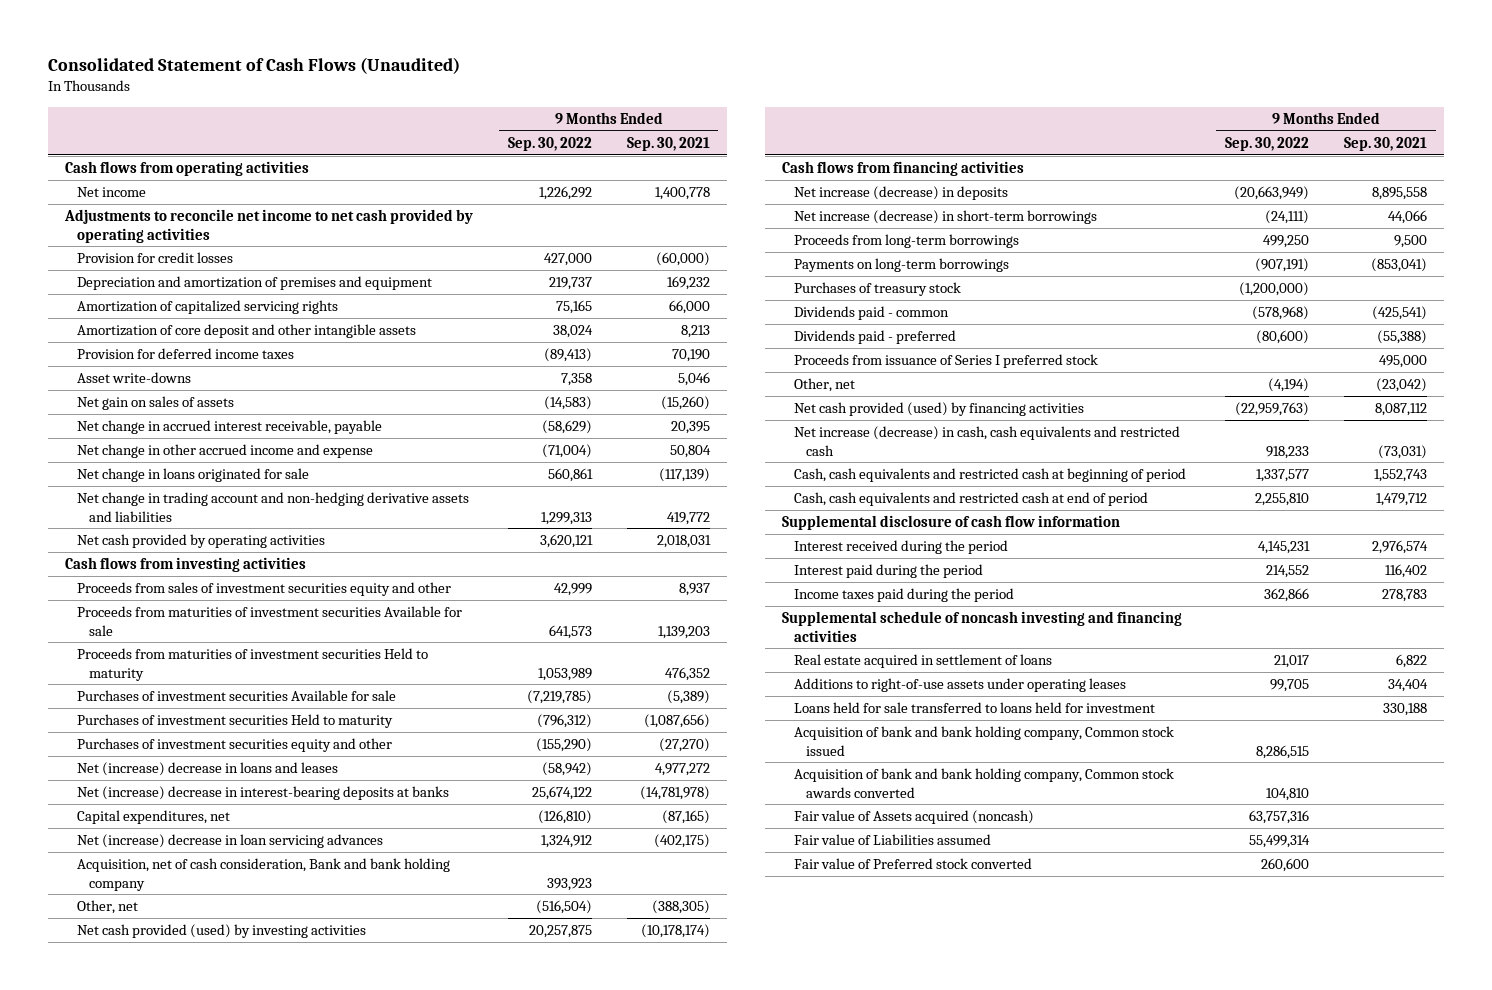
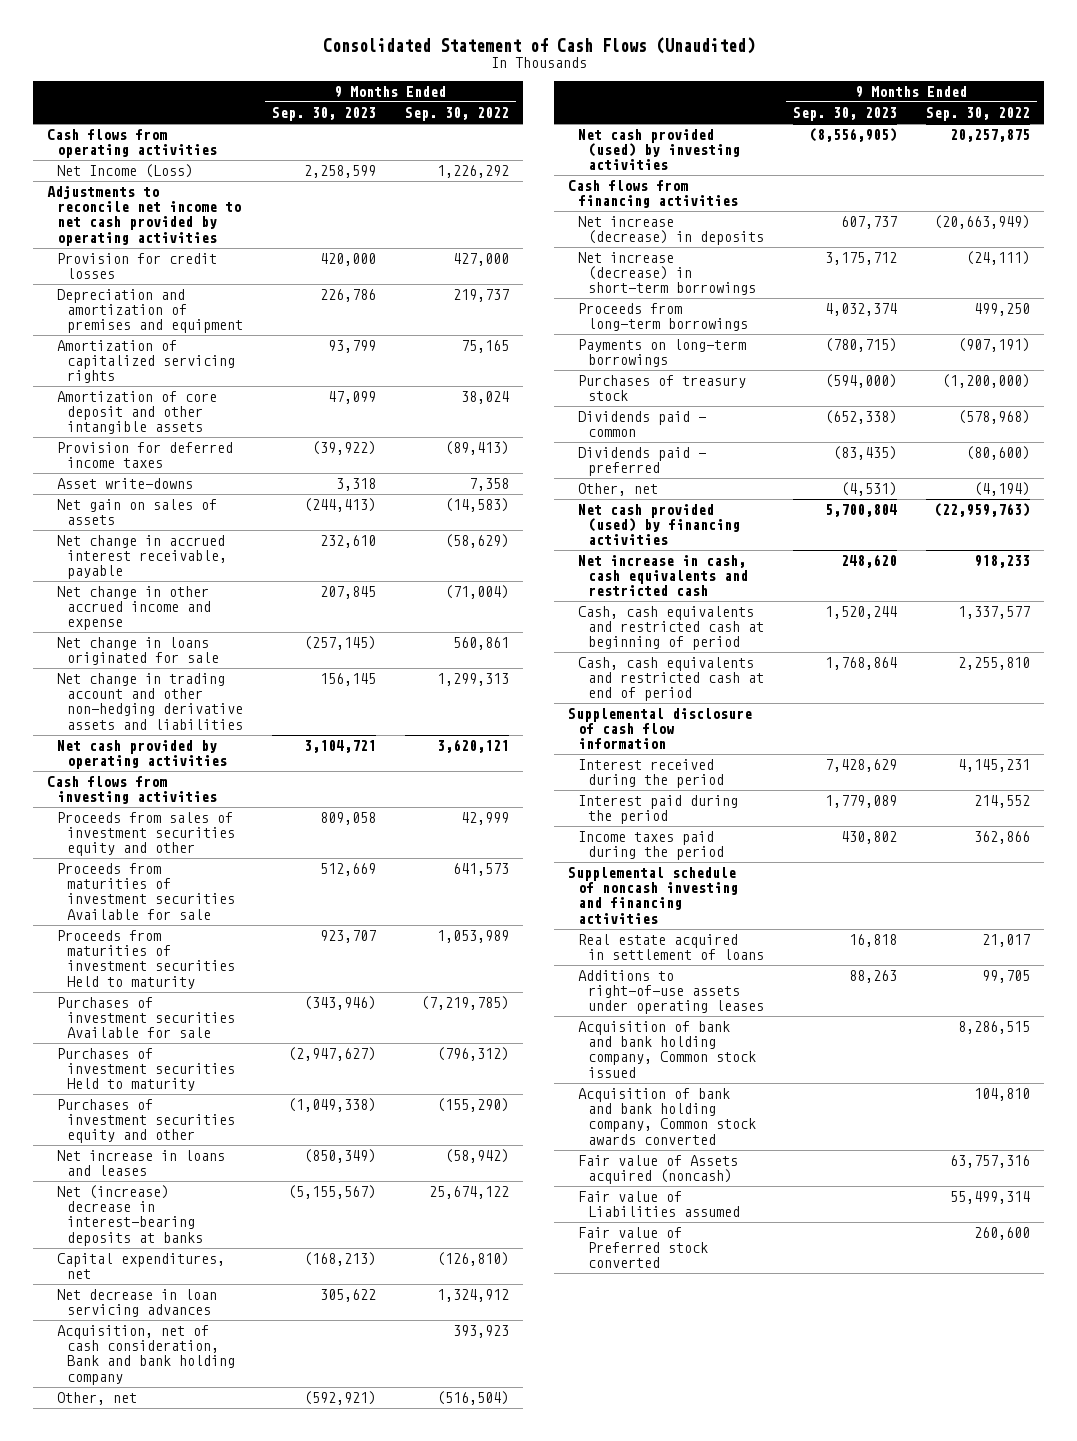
- | 9 Months Ended Sep. 30, 2022 | 9 Months Ended Sep. 30, 2021
+ | 9 Months Ended Sep. 30, 2023 | 9 Months Ended Sep. 30, 2022
- Net income | 1,226,292 | 1,400,778
+ Net Income (Loss) | 2,258,599 | 1,226,292
- Net change in trading account and non-hedging derivative assets and liabilities | 1,299,313 | 419,772
+ Net change in trading account and other non-hedging derivative assets and liabilities | 156,145 | 1,299,313
- Net (increase) decrease in loans and leases | (58,942) | 4,977,272
+ Net increase in loans and leases | (850,349) | (58,942)
- Net (increase) decrease in loan servicing advances | 1,324,912 | (402,175)
+ Net decrease in loan servicing advances | 305,622 | 1,324,912
- Proceeds from issuance of Series I preferred stock | | 495,000
- Net increase (decrease) in cash, cash equivalents and restricted cash | 918,233 | (73,031)
+ Net increase in cash, cash equivalents and restricted cash | 248,620 | 918,233
- Loans held for sale transferred to loans held for investment | | 330,188

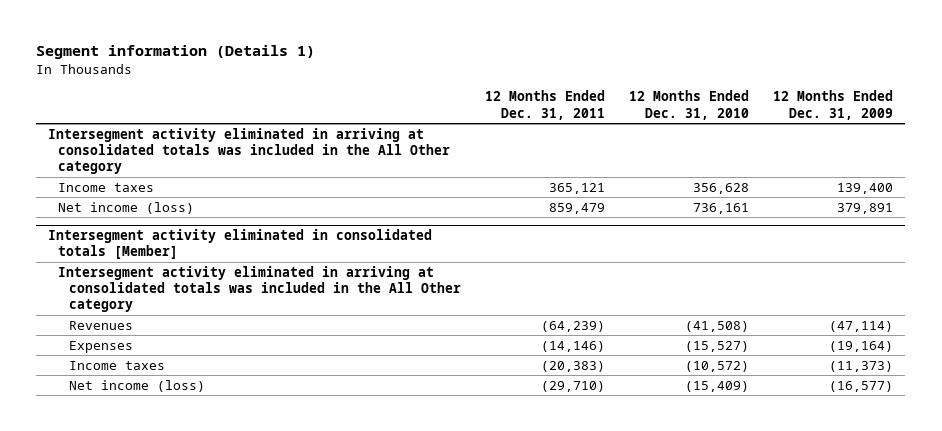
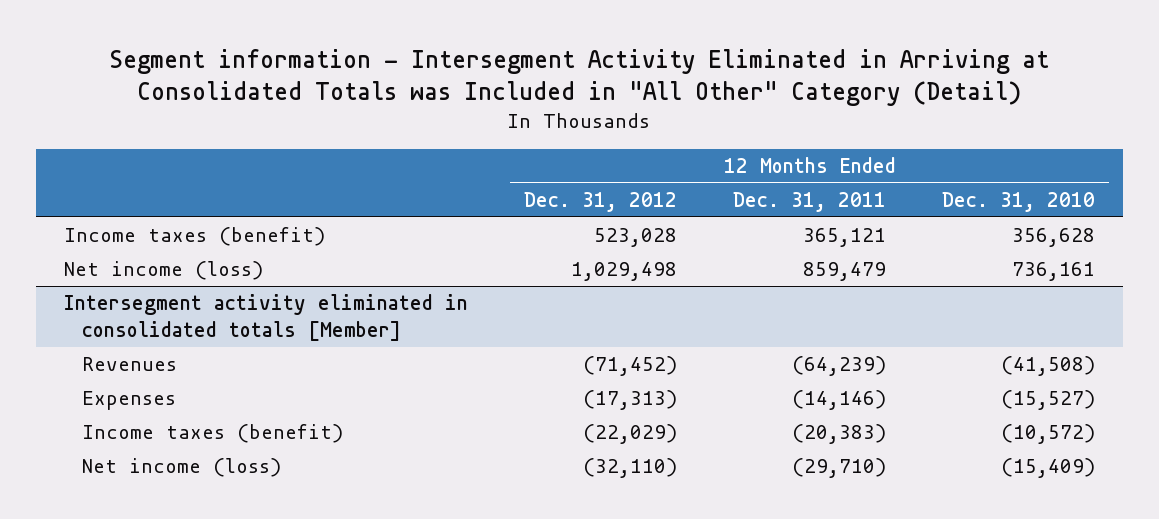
- Segment information (Details 1)
+ Segment information - Intersegment Activity Eliminated in Arriving at Consolidated Totals was Included in "All Other" Category (Detail)
- | 12 Months Ended Dec. 31, 2011 | 12 Months Ended Dec. 31, 2010 | 12 Months Ended Dec. 31, 2009
+ | 12 Months Ended Dec. 31, 2012 | 12 Months Ended Dec. 31, 2011 | 12 Months Ended Dec. 31, 2010
- Intersegment activity eliminated in arriving at consolidated totals was included in the All Other category
- Income taxes | 365,121 | 356,628 | 139,400
+ Income taxes (benefit) | 523,028 | 365,121 | 356,628
@ Intersegment activity eliminated in consolidated totals [Member]
- Intersegment activity eliminated in arriving at consolidated totals was included in the All Other category
- Income taxes | (20,383) | (10,572) | (11,373)
+ Income taxes (benefit) | (22,029) | (20,383) | (10,572)

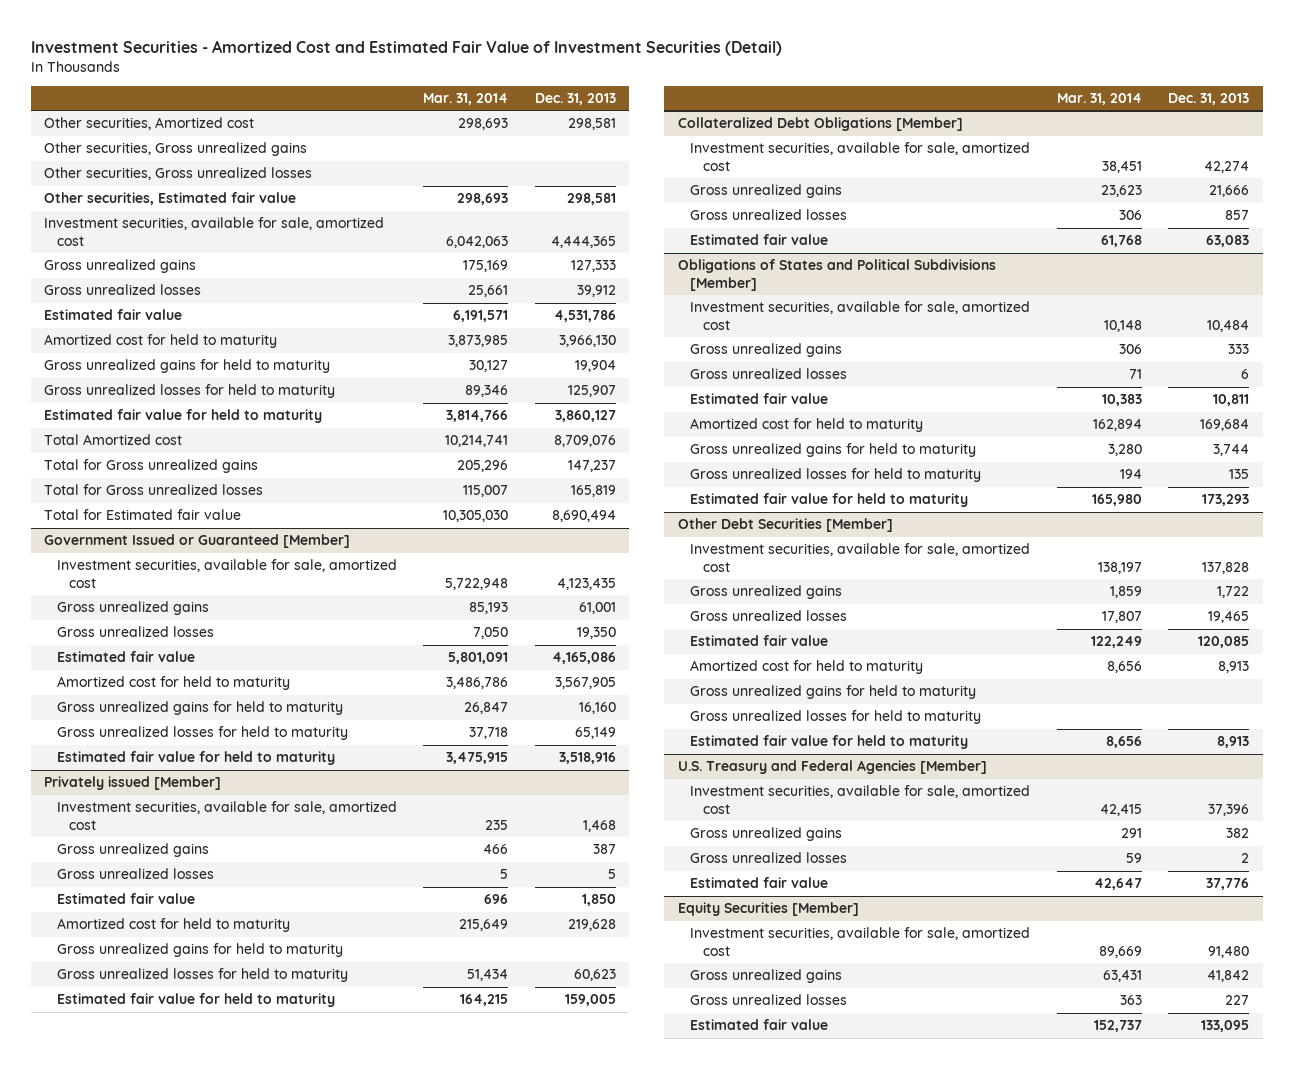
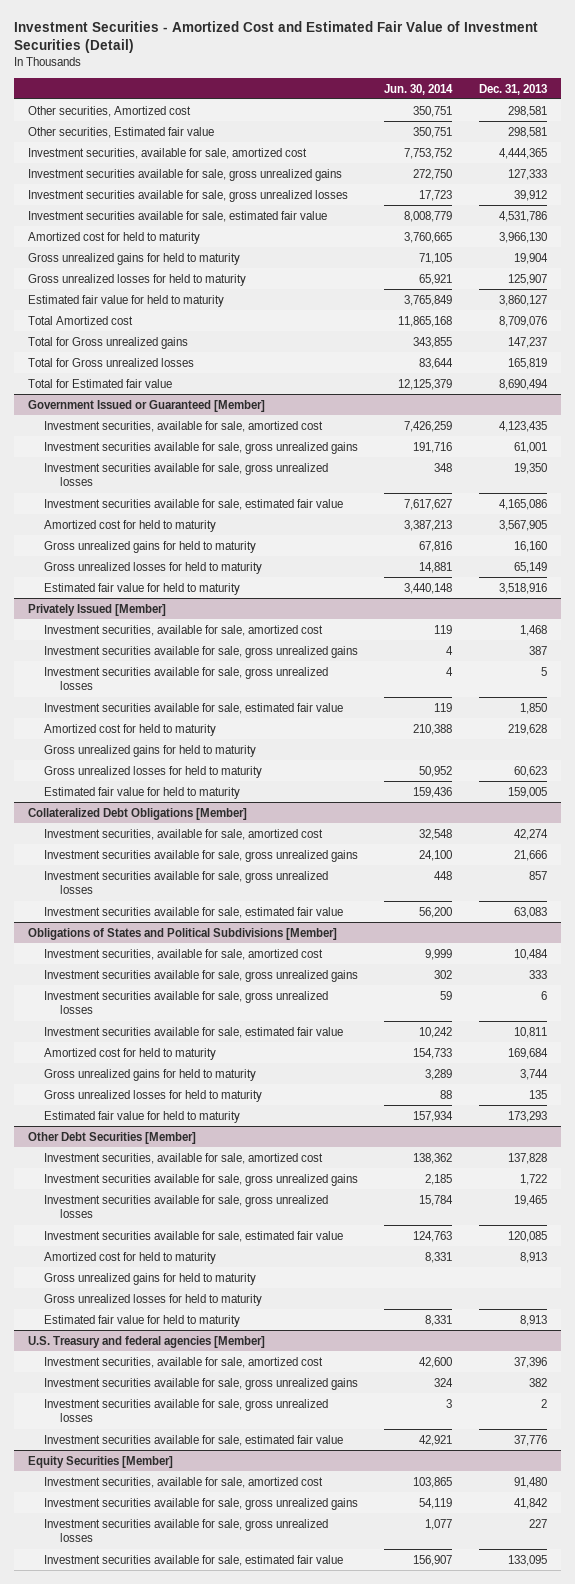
- | Mar. 31, 2014 | Dec. 31, 2013
+ | Jun. 30, 2014 | Dec. 31, 2013
- Other securities, Gross unrealized gains
- Other securities, Gross unrealized losses
- Gross unrealized gains | 175,169 | 127,333
- Gross unrealized losses | 25,661 | 39,912
- Estimated fair value | 6,191,571 | 4,531,786
+ Investment securities available for sale, gross unrealized gains | 272,750 | 127,333
+ Investment securities available for sale, gross unrealized losses | 17,723 | 39,912
+ Investment securities available for sale, estimated fair value | 8,008,779 | 4,531,786
@ Government Issued or Guaranteed [Member]
- Gross unrealized gains | 85,193 | 61,001
- Gross unrealized losses | 7,050 | 19,350
- Estimated fair value | 5,801,091 | 4,165,086
+ Investment securities available for sale, gross unrealized gains | 191,716 | 61,001
+ Investment securities available for sale, gross unrealized losses | 348 | 19,350
+ Investment securities available for sale, estimated fair value | 7,617,627 | 4,165,086
- Privately issued [Member]
+ Privately Issued [Member]
- Gross unrealized gains | 466 | 387
- Gross unrealized losses | 5 | 5
- Estimated fair value | 696 | 1,850
+ Investment securities available for sale, gross unrealized gains | 4 | 387
+ Investment securities available for sale, gross unrealized losses | 4 | 5
+ Investment securities available for sale, estimated fair value | 119 | 1,850
@ Collateralized Debt Obligations [Member]
- Gross unrealized gains | 23,623 | 21,666
- Gross unrealized losses | 306 | 857
- Estimated fair value | 61,768 | 63,083
+ Investment securities available for sale, gross unrealized gains | 24,100 | 21,666
+ Investment securities available for sale, gross unrealized losses | 448 | 857
+ Investment securities available for sale, estimated fair value | 56,200 | 63,083
@ Obligations of States and Political Subdivisions [Member]
- Gross unrealized gains | 306 | 333
- Gross unrealized losses | 71 | 6
- Estimated fair value | 10,383 | 10,811
+ Investment securities available for sale, gross unrealized gains | 302 | 333
+ Investment securities available for sale, gross unrealized losses | 59 | 6
+ Investment securities available for sale, estimated fair value | 10,242 | 10,811
@ Other Debt Securities [Member]
- Gross unrealized gains | 1,859 | 1,722
- Gross unrealized losses | 17,807 | 19,465
- Estimated fair value | 122,249 | 120,085
+ Investment securities available for sale, gross unrealized gains | 2,185 | 1,722
+ Investment securities available for sale, gross unrealized losses | 15,784 | 19,465
+ Investment securities available for sale, estimated fair value | 124,763 | 120,085
- U.S. Treasury and Federal Agencies [Member]
+ U.S. Treasury and federal agencies [Member]
- Gross unrealized gains | 291 | 382
- Gross unrealized losses | 59 | 2
- Estimated fair value | 42,647 | 37,776
+ Investment securities available for sale, gross unrealized gains | 324 | 382
+ Investment securities available for sale, gross unrealized losses | 3 | 2
+ Investment securities available for sale, estimated fair value | 42,921 | 37,776
@ Equity Securities [Member]
- Gross unrealized gains | 63,431 | 41,842
- Gross unrealized losses | 363 | 227
- Estimated fair value | 152,737 | 133,095
+ Investment securities available for sale, gross unrealized gains | 54,119 | 41,842
+ Investment securities available for sale, gross unrealized losses | 1,077 | 227
+ Investment securities available for sale, estimated fair value | 156,907 | 133,095

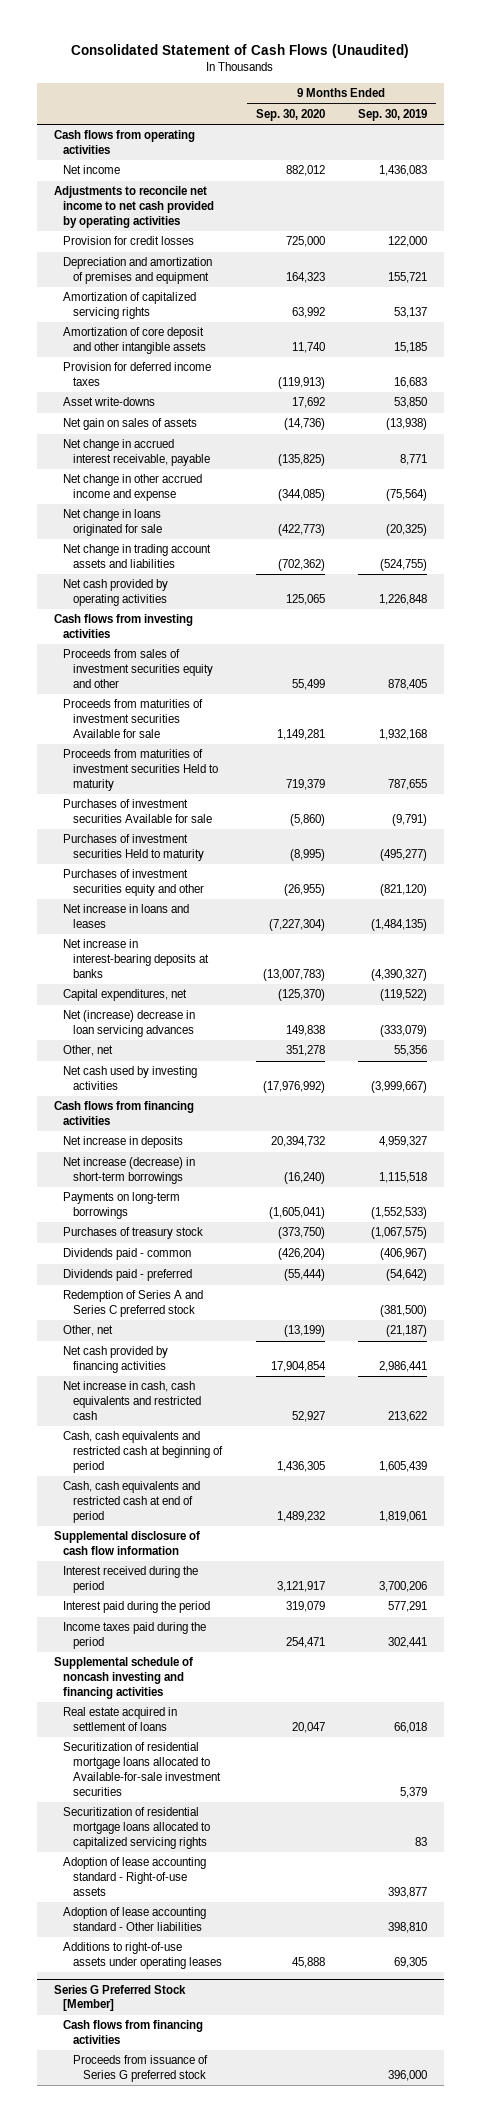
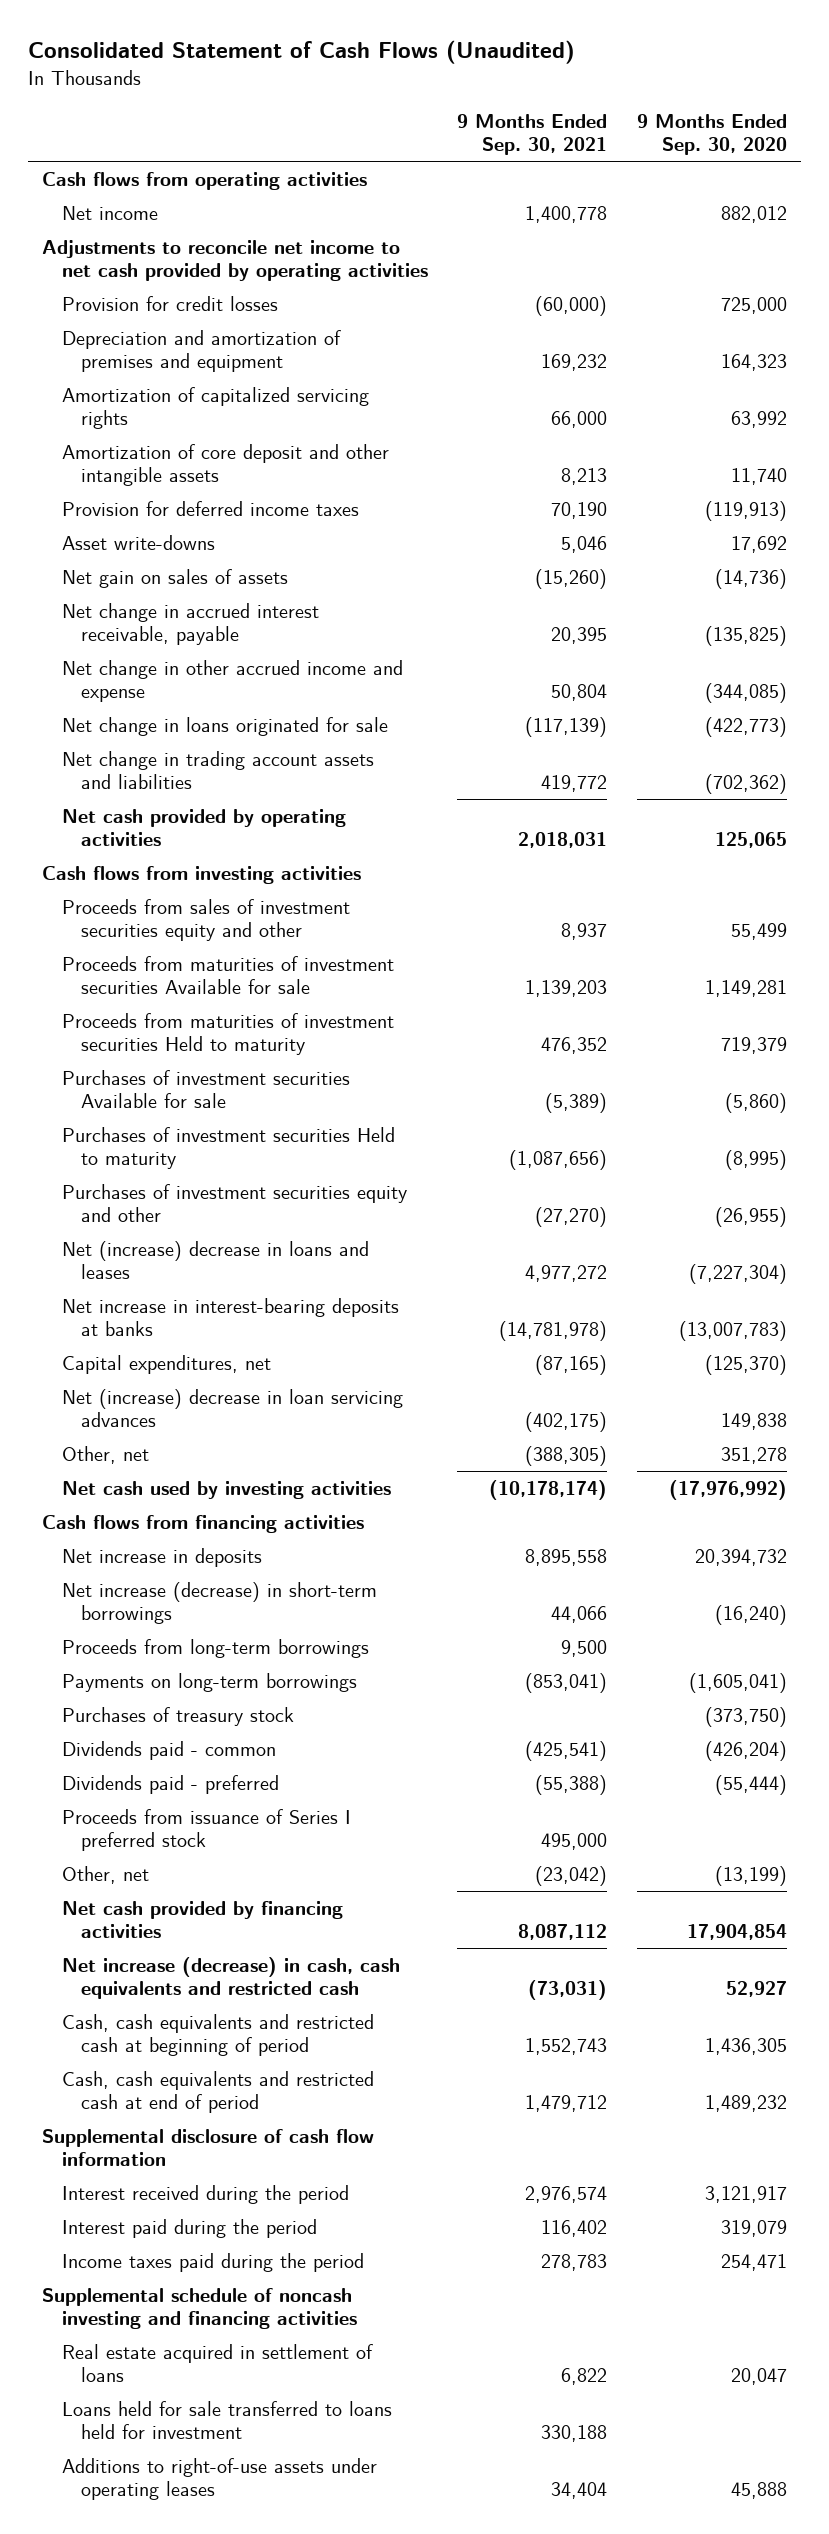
- | 9 Months Ended Sep. 30, 2020 | 9 Months Ended Sep. 30, 2019
+ | 9 Months Ended Sep. 30, 2021 | 9 Months Ended Sep. 30, 2020
- Net increase in loans and leases | (7,227,304) | (1,484,135)
+ Net (increase) decrease in loans and leases | 4,977,272 | (7,227,304)
+ Proceeds from long-term borrowings | 9,500 |
- Redemption of Series A and Series C preferred stock | | (381,500)
+ Proceeds from issuance of Series I preferred stock | 495,000 |
- Net increase in cash, cash equivalents and restricted cash | 52,927 | 213,622
+ Net increase (decrease) in cash, cash equivalents and restricted cash | (73,031) | 52,927
- Securitization of residential mortgage loans allocated to Available-for-sale investment securities | | 5,379
- Securitization of residential mortgage loans allocated to capitalized servicing rights | | 83
- Adoption of lease accounting standard - Right-of-use assets | | 393,877
- Adoption of lease accounting standard - Other liabilities | | 398,810
+ Loans held for sale transferred to loans held for investment | 330,188 |
- Series G Preferred Stock [Member]
- Cash flows from financing activities
- Proceeds from issuance of Series G preferred stock | | 396,000

